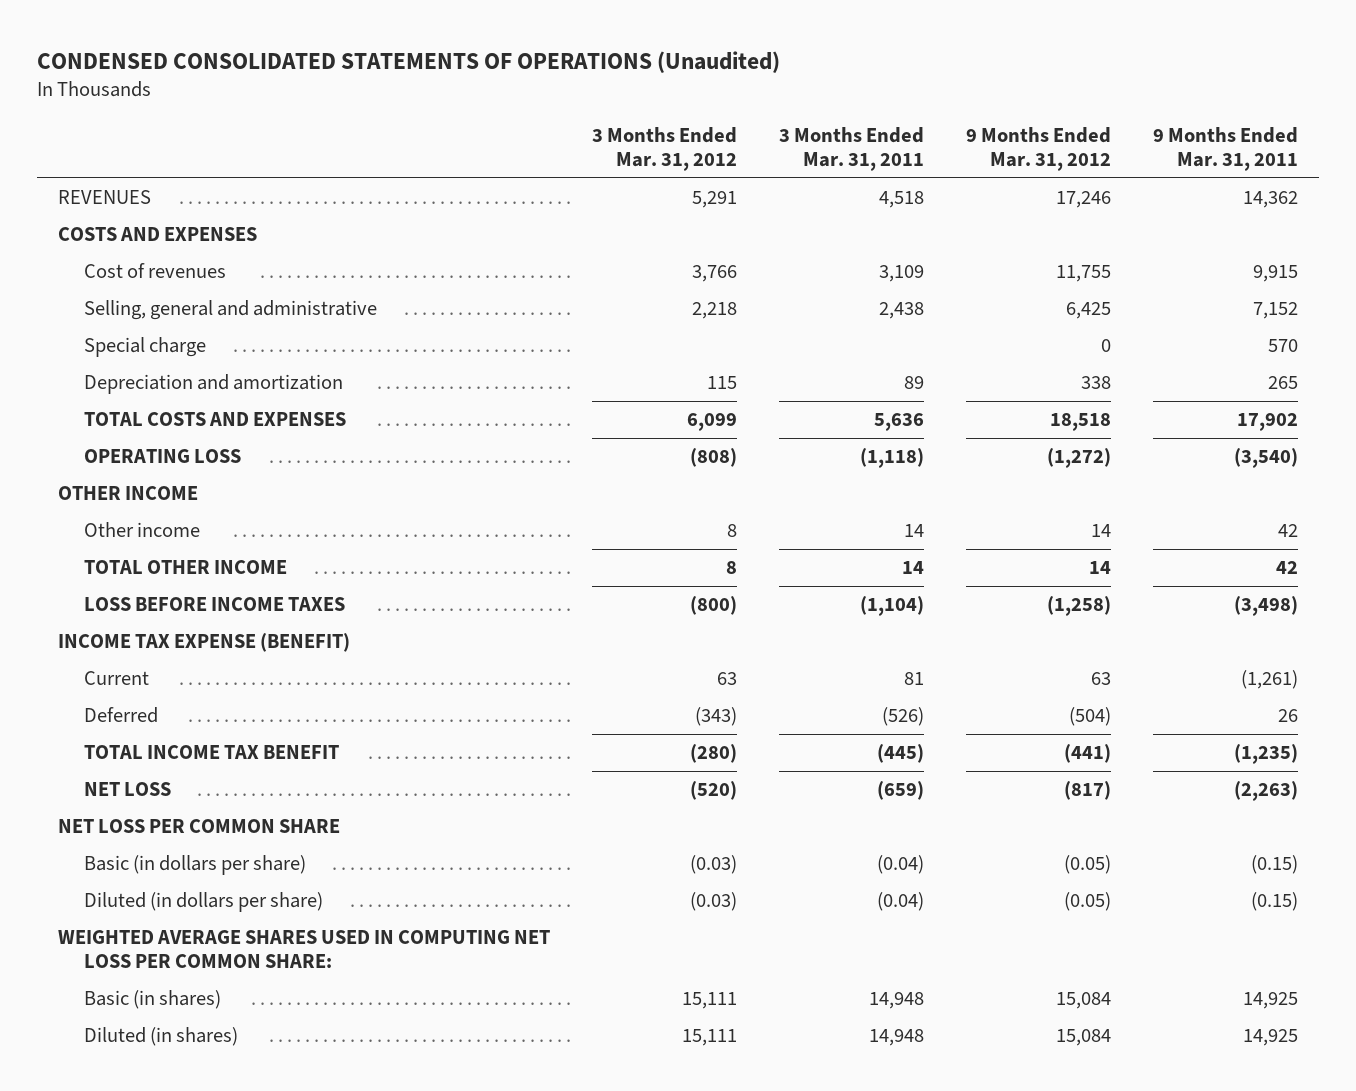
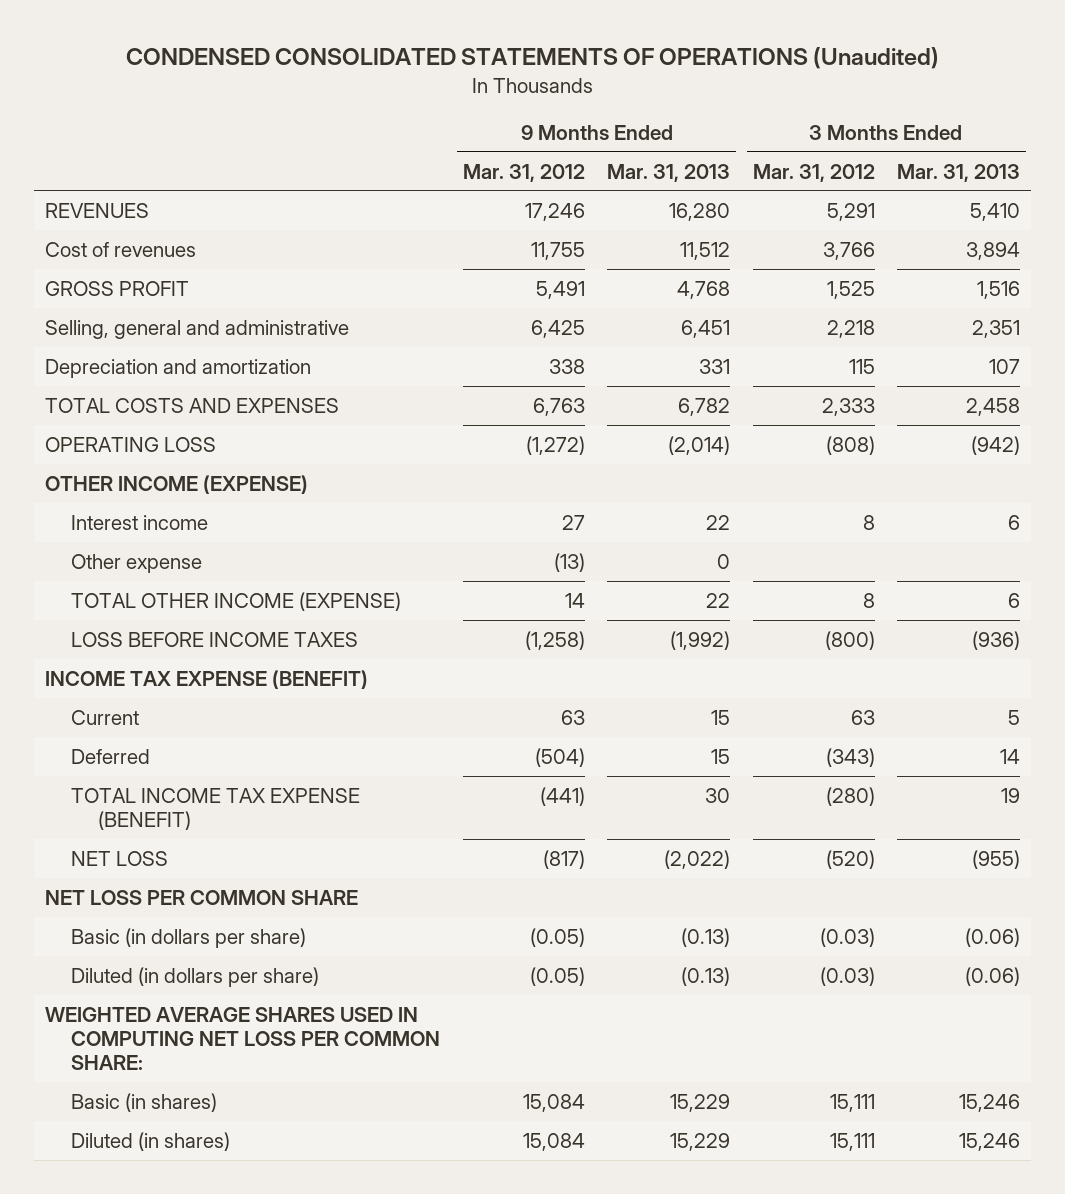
- | 3 Months Ended Mar. 31, 2012 | 3 Months Ended Mar. 31, 2011 | 9 Months Ended Mar. 31, 2012 | 9 Months Ended Mar. 31, 2011
+ | 9 Months Ended Mar. 31, 2012 | 9 Months Ended Mar. 31, 2013 | 3 Months Ended Mar. 31, 2012 | 3 Months Ended Mar. 31, 2013
- COSTS AND EXPENSES
+ GROSS PROFIT | 5,491 | 4,768 | 1,525 | 1,516
- Special charge | | | 0 | 570
- TOTAL COSTS AND EXPENSES | 6,099 | 5,636 | 18,518 | 17,902
+ TOTAL COSTS AND EXPENSES | 6,763 | 6,782 | 2,333 | 2,458
- OTHER INCOME
- Other income | 8 | 14 | 14 | 42
- TOTAL OTHER INCOME | 8 | 14 | 14 | 42
+ OTHER INCOME (EXPENSE)
+ Interest income | 27 | 22 | 8 | 6
+ Other expense | (13) | 0 | |
+ TOTAL OTHER INCOME (EXPENSE) | 14 | 22 | 8 | 6
- TOTAL INCOME TAX BENEFIT | (280) | (445) | (441) | (1,235)
+ TOTAL INCOME TAX EXPENSE (BENEFIT) | (441) | 30 | (280) | 19

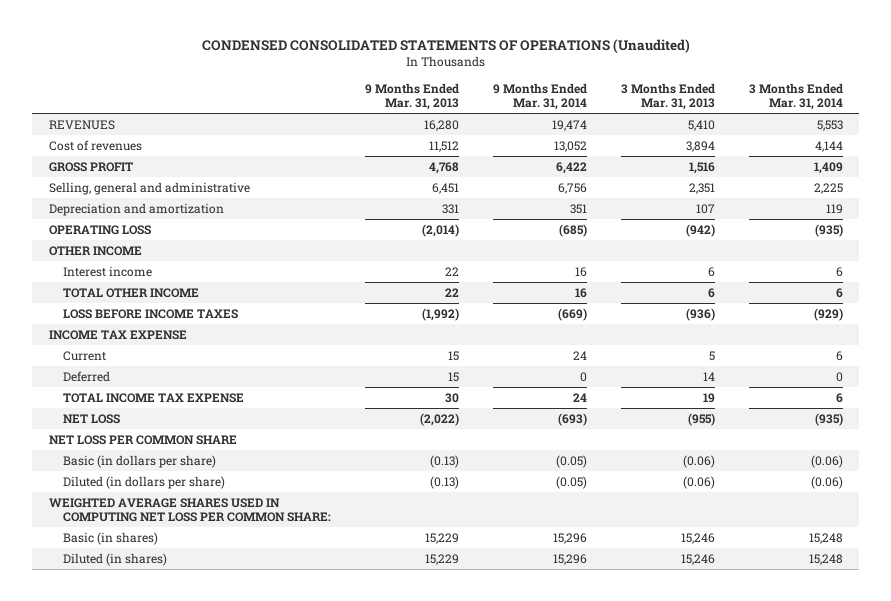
- | 9 Months Ended Mar. 31, 2012 | 9 Months Ended Mar. 31, 2013 | 3 Months Ended Mar. 31, 2012 | 3 Months Ended Mar. 31, 2013
+ | 9 Months Ended Mar. 31, 2013 | 9 Months Ended Mar. 31, 2014 | 3 Months Ended Mar. 31, 2013 | 3 Months Ended Mar. 31, 2014
- TOTAL COSTS AND EXPENSES | 6,763 | 6,782 | 2,333 | 2,458
- OTHER INCOME (EXPENSE)
+ OTHER INCOME
- Other expense | (13) | 0 | |
- TOTAL OTHER INCOME (EXPENSE) | 14 | 22 | 8 | 6
+ TOTAL OTHER INCOME | 22 | 16 | 6 | 6
- INCOME TAX EXPENSE (BENEFIT)
+ INCOME TAX EXPENSE
- TOTAL INCOME TAX EXPENSE (BENEFIT) | (441) | 30 | (280) | 19
+ TOTAL INCOME TAX EXPENSE | 30 | 24 | 19 | 6

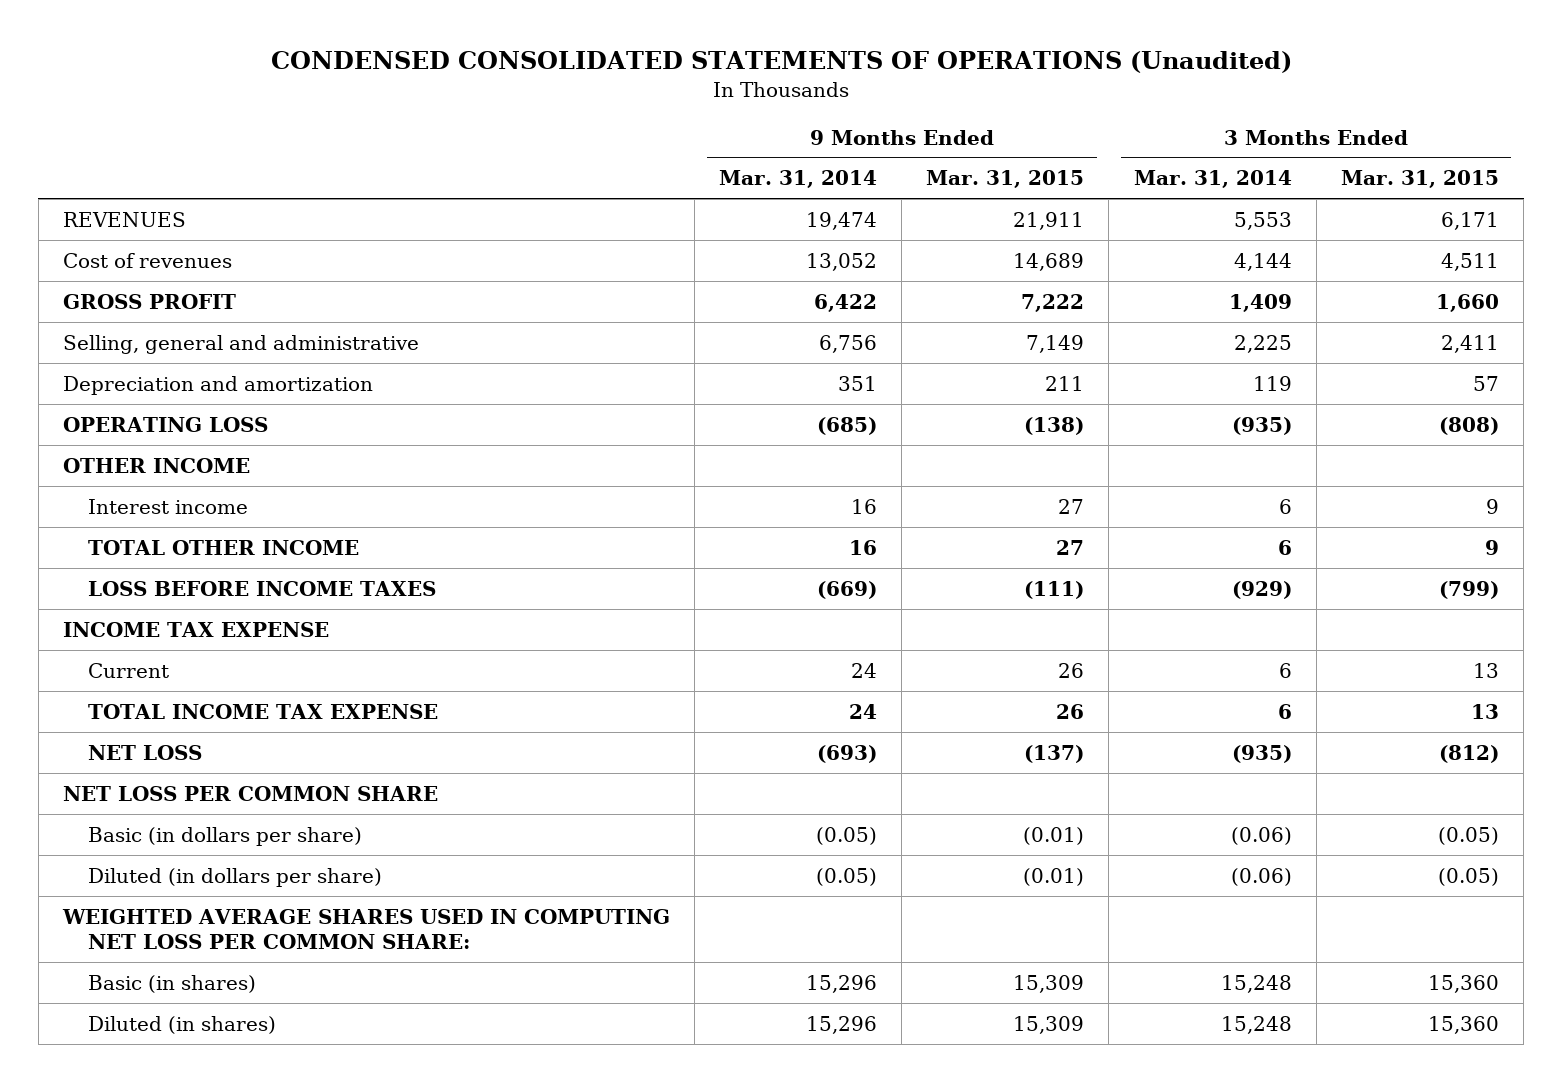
- | 9 Months Ended Mar. 31, 2013 | 9 Months Ended Mar. 31, 2014 | 3 Months Ended Mar. 31, 2013 | 3 Months Ended Mar. 31, 2014
+ | 9 Months Ended Mar. 31, 2014 | 9 Months Ended Mar. 31, 2015 | 3 Months Ended Mar. 31, 2014 | 3 Months Ended Mar. 31, 2015
- Deferred | 15 | 0 | 14 | 0

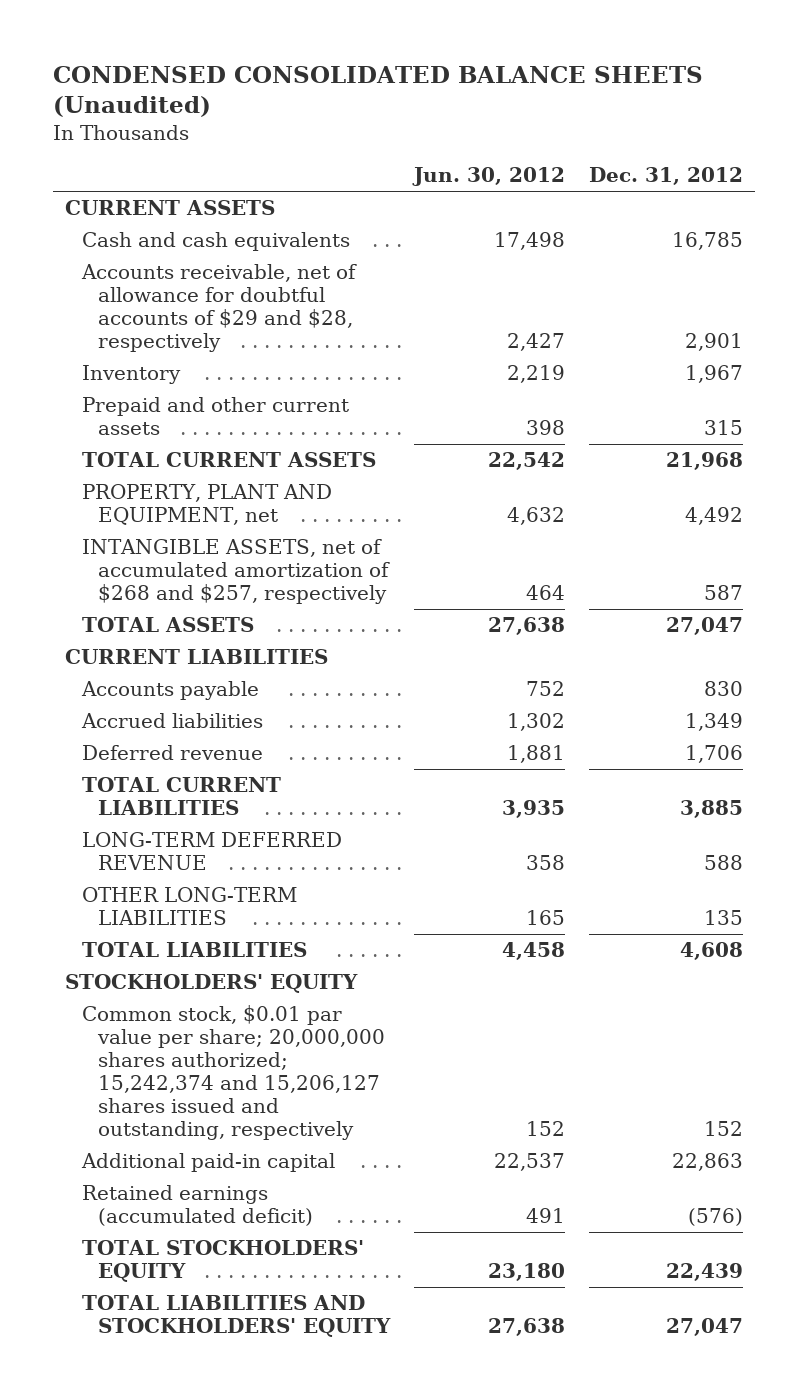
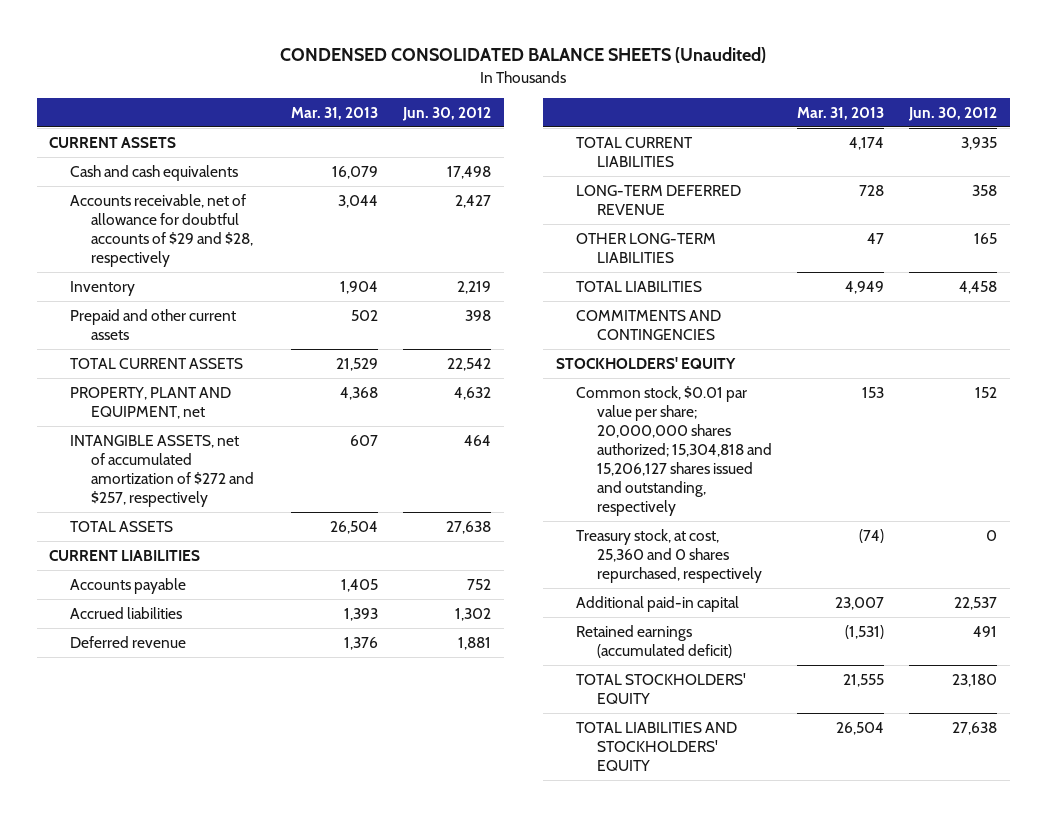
- | Jun. 30, 2012 | Dec. 31, 2012
+ | Mar. 31, 2013 | Jun. 30, 2012
- INTANGIBLE ASSETS, net of accumulated amortization of $268 and $257, respectively | 464 | 587
+ INTANGIBLE ASSETS, net of accumulated amortization of $272 and $257, respectively | 607 | 464
+ COMMITMENTS AND CONTINGENCIES
- Common stock, $0.01 par value per share; 20,000,000 shares authorized; 15,242,374 and 15,206,127 shares issued and outstanding, respectively | 152 | 152
+ Common stock, $0.01 par value per share; 20,000,000 shares authorized; 15,304,818 and 15,206,127 shares issued and outstanding, respectively | 153 | 152
+ Treasury stock, at cost, 25,360 and 0 shares repurchased, respectively | (74) | 0

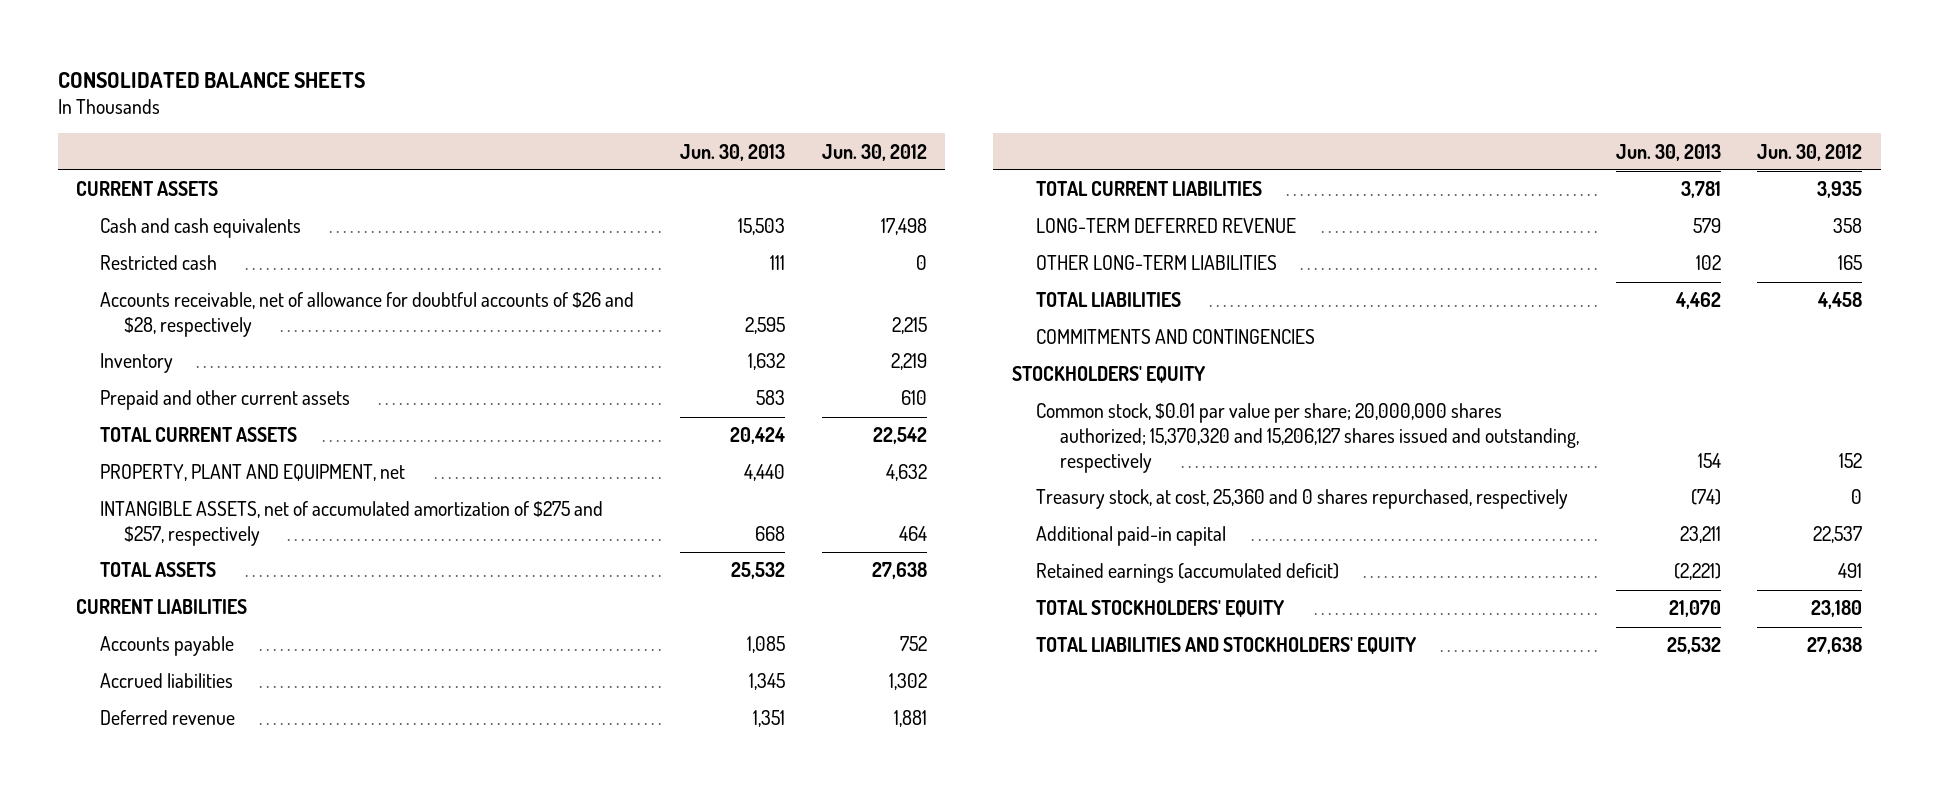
- CONDENSED CONSOLIDATED BALANCE SHEETS (Unaudited)
+ CONSOLIDATED BALANCE SHEETS
- | Mar. 31, 2013 | Jun. 30, 2012
+ | Jun. 30, 2013 | Jun. 30, 2012
- Accounts receivable, net of allowance for doubtful accounts of $29 and $28, respectively | 3,044 | 2,427
+ Restricted cash | 111 | 0
+ Accounts receivable, net of allowance for doubtful accounts of $26 and $28, respectively | 2,595 | 2,215
- Prepaid and other current assets | 502 | 398
+ Prepaid and other current assets | 583 | 610
- INTANGIBLE ASSETS, net of accumulated amortization of $272 and $257, respectively | 607 | 464
+ INTANGIBLE ASSETS, net of accumulated amortization of $275 and $257, respectively | 668 | 464
- Common stock, $0.01 par value per share; 20,000,000 shares authorized; 15,304,818 and 15,206,127 shares issued and outstanding, respectively | 153 | 152
+ Common stock, $0.01 par value per share; 20,000,000 shares authorized; 15,370,320 and 15,206,127 shares issued and outstanding, respectively | 154 | 152

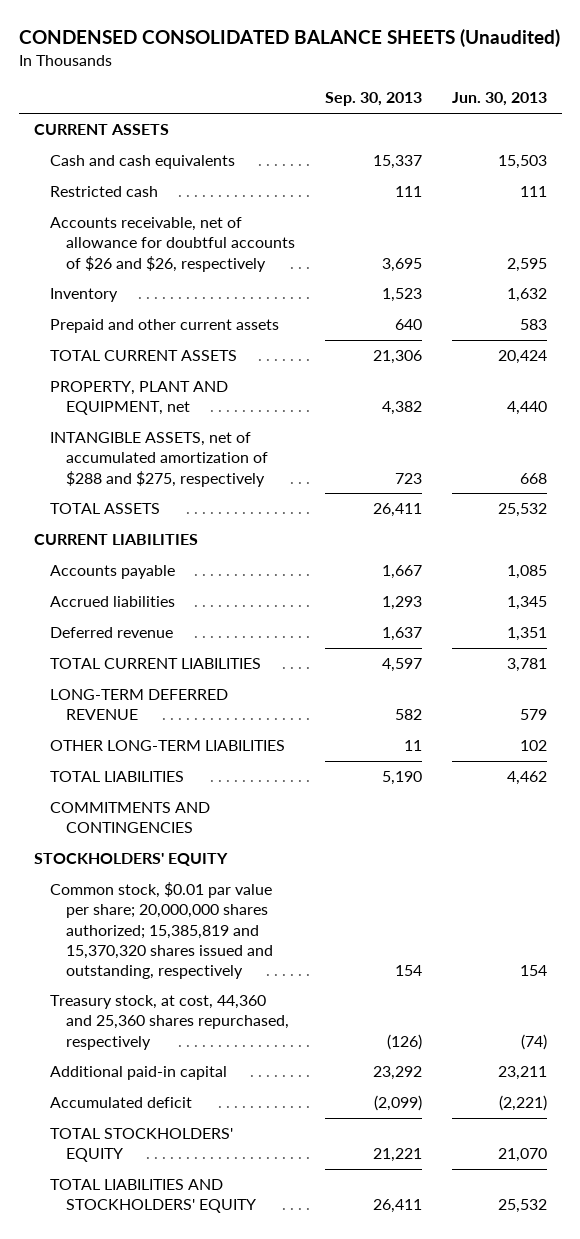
- CONSOLIDATED BALANCE SHEETS
+ CONDENSED CONSOLIDATED BALANCE SHEETS (Unaudited)
- | Jun. 30, 2013 | Jun. 30, 2012
+ | Sep. 30, 2013 | Jun. 30, 2013
- Accounts receivable, net of allowance for doubtful accounts of $26 and $28, respectively | 2,595 | 2,215
+ Accounts receivable, net of allowance for doubtful accounts of $26 and $26, respectively | 3,695 | 2,595
- INTANGIBLE ASSETS, net of accumulated amortization of $275 and $257, respectively | 668 | 464
+ INTANGIBLE ASSETS, net of accumulated amortization of $288 and $275, respectively | 723 | 668
- Common stock, $0.01 par value per share; 20,000,000 shares authorized; 15,370,320 and 15,206,127 shares issued and outstanding, respectively | 154 | 152
- Treasury stock, at cost, 25,360 and 0 shares repurchased, respectively | (74) | 0
+ Common stock, $0.01 par value per share; 20,000,000 shares authorized; 15,385,819 and 15,370,320 shares issued and outstanding, respectively | 154 | 154
+ Treasury stock, at cost, 44,360 and 25,360 shares repurchased, respectively | (126) | (74)
- Retained earnings (accumulated deficit) | (2,221) | 491
+ Accumulated deficit | (2,099) | (2,221)

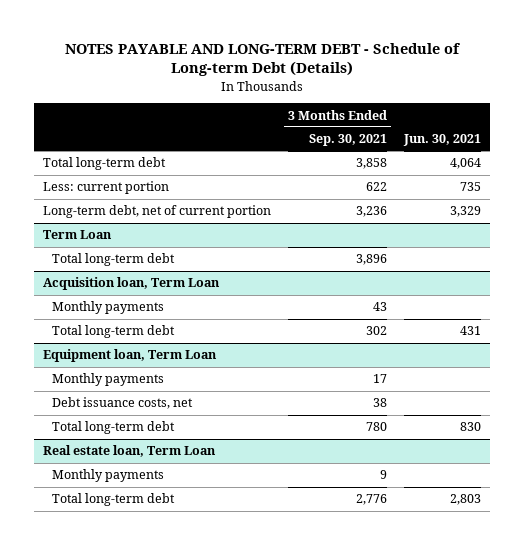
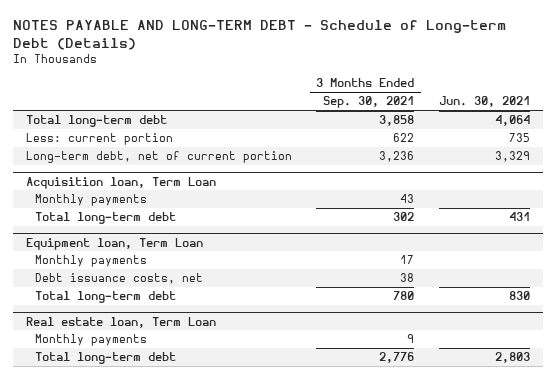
- Term Loan
- Total long-term debt | 3,896 |

